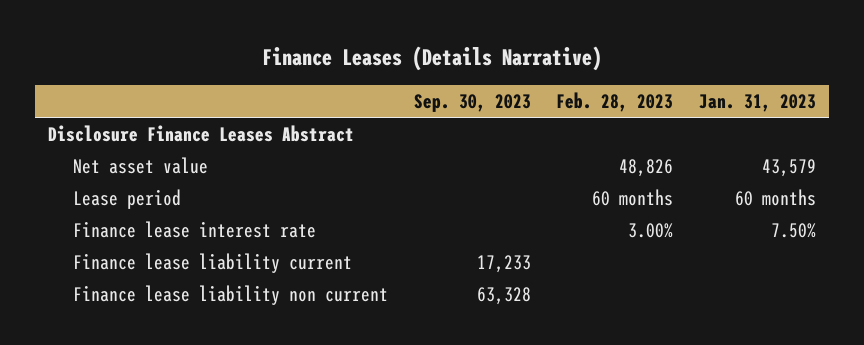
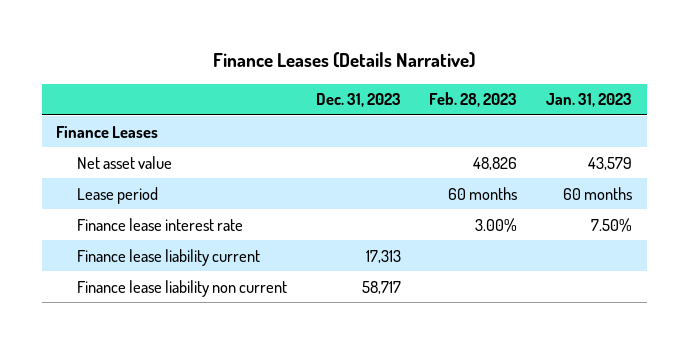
- | Sep. 30, 2023 | Feb. 28, 2023 | Jan. 31, 2023
+ | Dec. 31, 2023 | Feb. 28, 2023 | Jan. 31, 2023
- Disclosure Finance Leases Abstract
+ Finance Leases

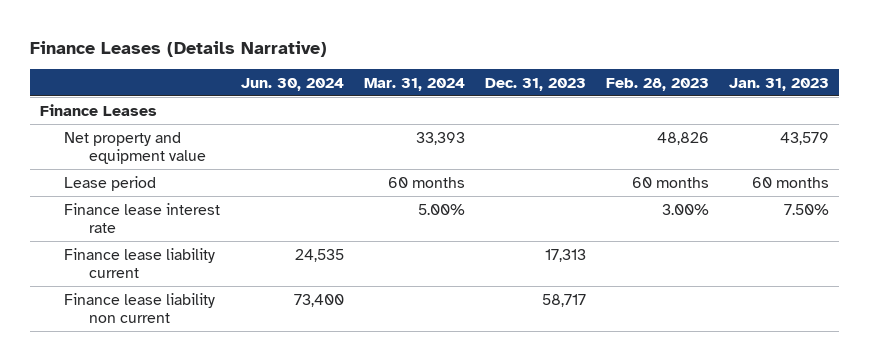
- | Dec. 31, 2023 | Feb. 28, 2023 | Jan. 31, 2023
+ | Jun. 30, 2024 | Mar. 31, 2024 | Dec. 31, 2023 | Feb. 28, 2023 | Jan. 31, 2023
- Net asset value | | 48,826 | 43,579
+ Net property and equipment value | | 33,393 | | 48,826 | 43,579

